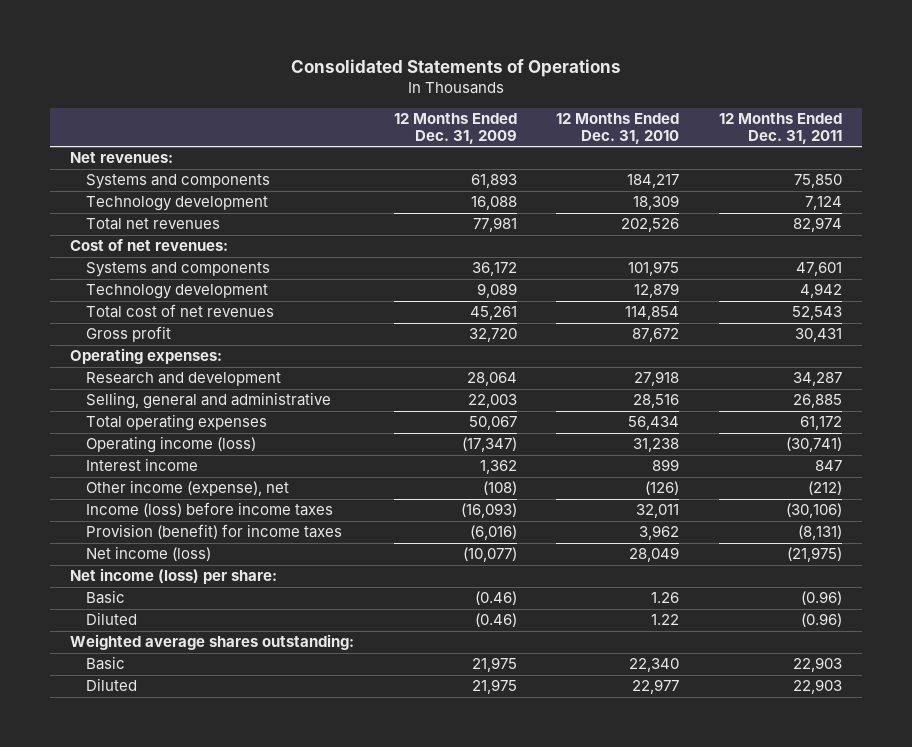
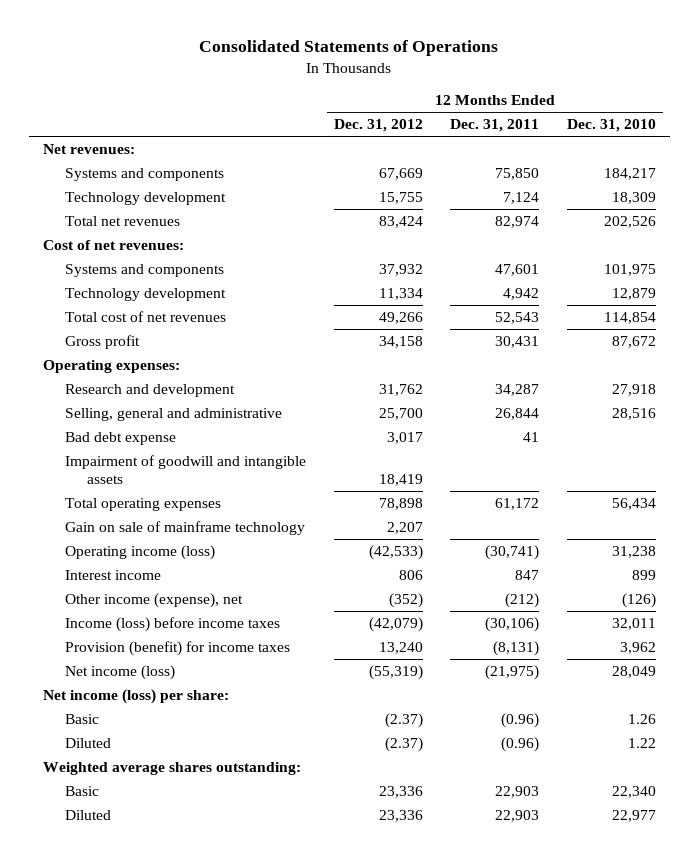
- | 12 Months Ended Dec. 31, 2009 | 12 Months Ended Dec. 31, 2010 | 12 Months Ended Dec. 31, 2011
+ | 12 Months Ended Dec. 31, 2012 | 12 Months Ended Dec. 31, 2011 | 12 Months Ended Dec. 31, 2010
- Selling, general and administrative | 22,003 | 28,516 | 26,885
+ Selling, general and administrative | 25,700 | 26,844 | 28,516
+ Bad debt expense | 3,017 | 41 |
+ Impairment of goodwill and intangible assets | 18,419 | |
+ Gain on sale of mainframe technology | 2,207 | |

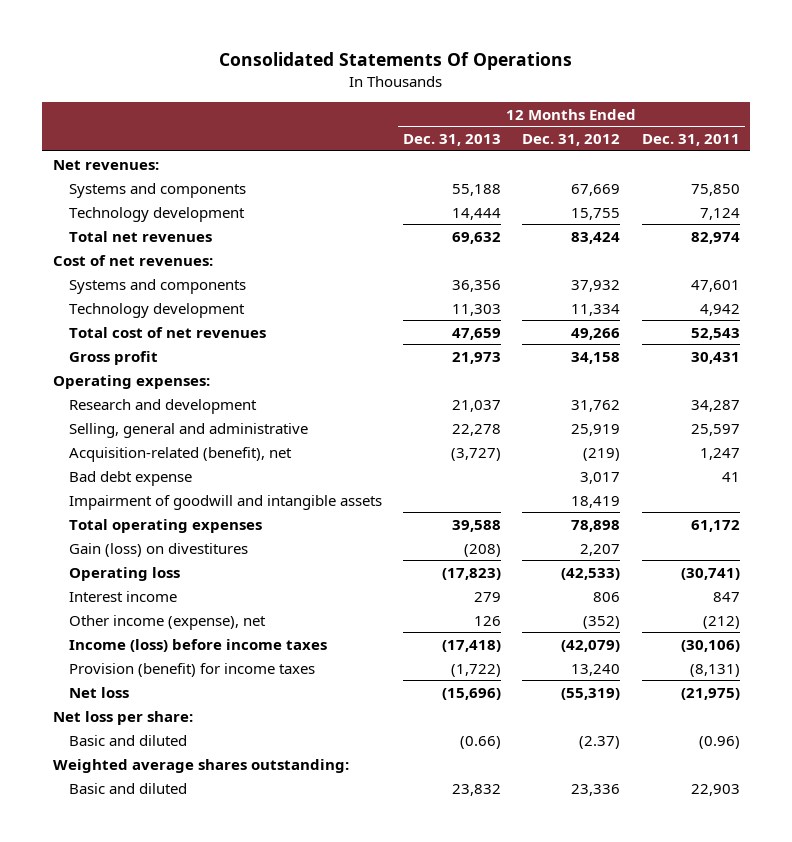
- Consolidated Statements of Operations
+ Consolidated Statements Of Operations
- | 12 Months Ended Dec. 31, 2012 | 12 Months Ended Dec. 31, 2011 | 12 Months Ended Dec. 31, 2010
+ | 12 Months Ended Dec. 31, 2013 | 12 Months Ended Dec. 31, 2012 | 12 Months Ended Dec. 31, 2011
- Selling, general and administrative | 25,700 | 26,844 | 28,516
+ Selling, general and administrative | 22,278 | 25,919 | 25,597
+ Acquisition-related (benefit), net | (3,727) | (219) | 1,247
- Gain on sale of mainframe technology | 2,207 | |
- Operating income (loss) | (42,533) | (30,741) | 31,238
+ Gain (loss) on divestitures | (208) | 2,207 |
+ Operating loss | (17,823) | (42,533) | (30,741)
- Net income (loss) | (55,319) | (21,975) | 28,049
- Net income (loss) per share:
- Basic | (2.37) | (0.96) | 1.26
- Diluted | (2.37) | (0.96) | 1.22
+ Net loss | (15,696) | (55,319) | (21,975)
+ Net loss per share:
+ Basic and diluted | (0.66) | (2.37) | (0.96)
- Basic | 23,336 | 22,903 | 22,340
- Diluted | 23,336 | 22,903 | 22,977
+ Basic and diluted | 23,832 | 23,336 | 22,903

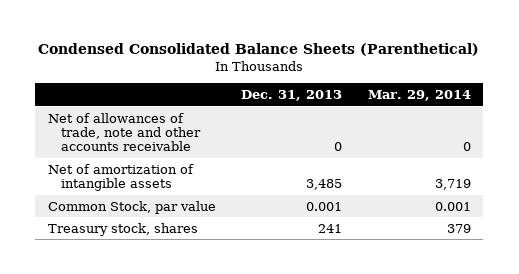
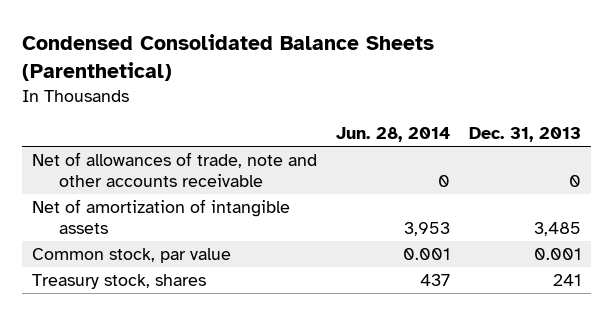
- | Dec. 31, 2013 | Mar. 29, 2014
+ | Jun. 28, 2014 | Dec. 31, 2013
- Common Stock, par value | 0.001 | 0.001
+ Common stock, par value | 0.001 | 0.001

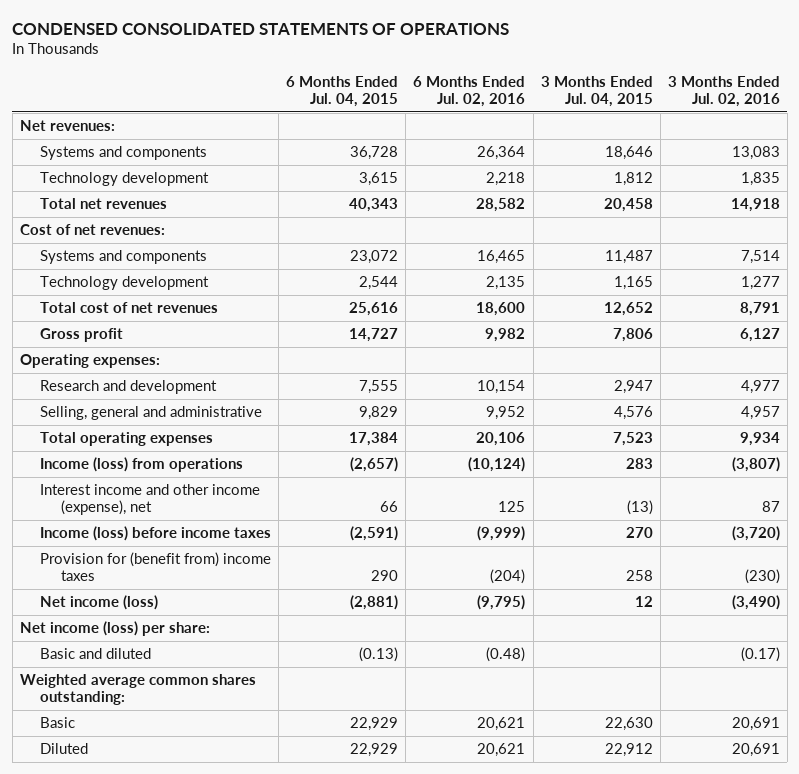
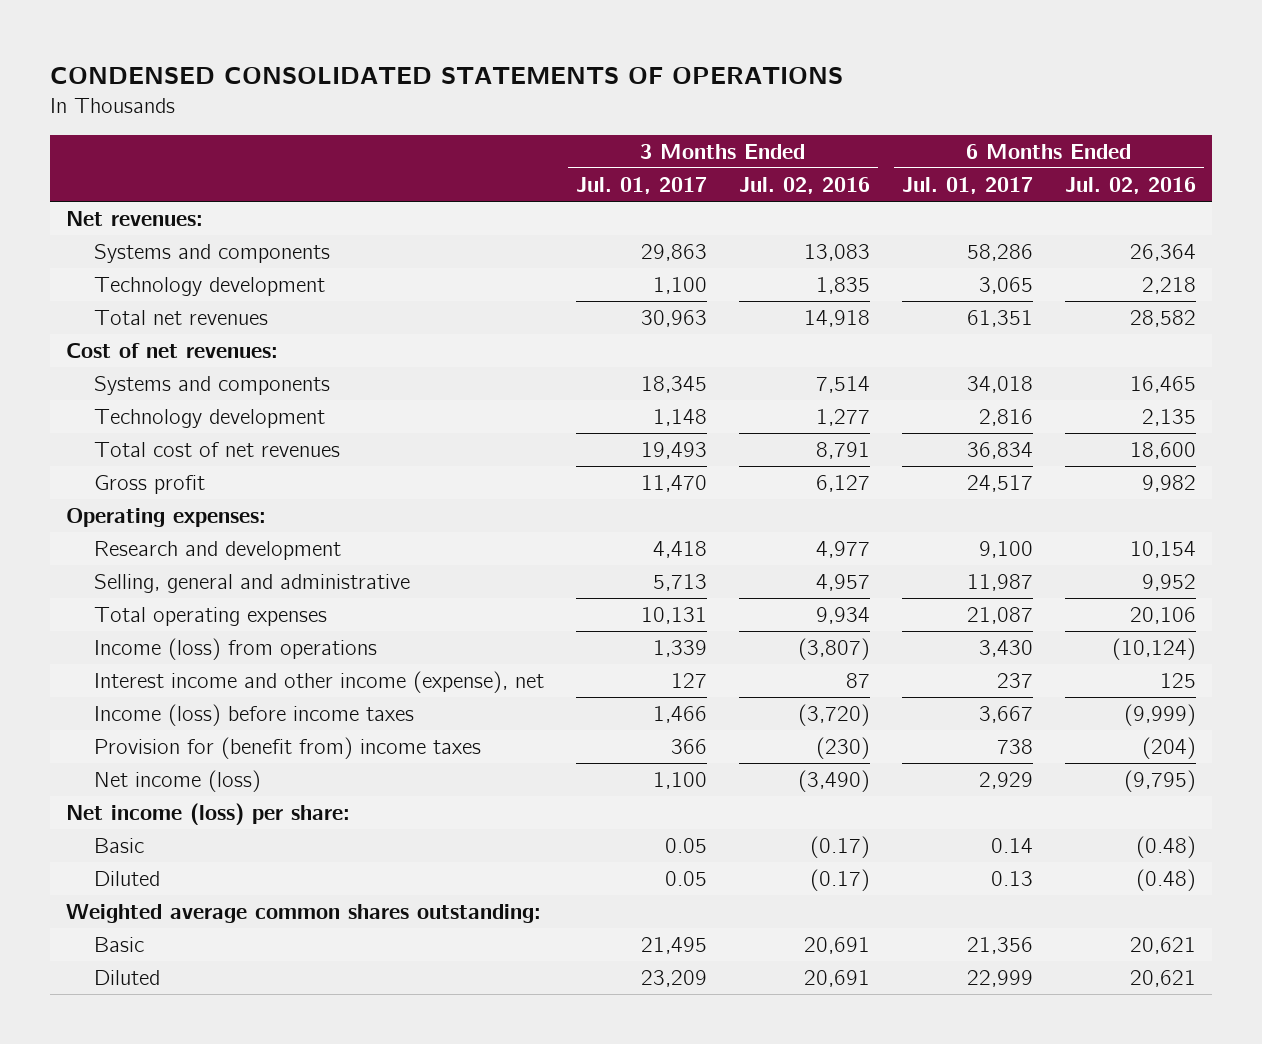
- | 6 Months Ended Jul. 04, 2015 | 6 Months Ended Jul. 02, 2016 | 3 Months Ended Jul. 04, 2015 | 3 Months Ended Jul. 02, 2016
+ | 3 Months Ended Jul. 01, 2017 | 3 Months Ended Jul. 02, 2016 | 6 Months Ended Jul. 01, 2017 | 6 Months Ended Jul. 02, 2016
- Basic and diluted | (0.13) | (0.48) | | (0.17)
+ Basic | 0.05 | (0.17) | 0.14 | (0.48)
+ Diluted | 0.05 | (0.17) | 0.13 | (0.48)

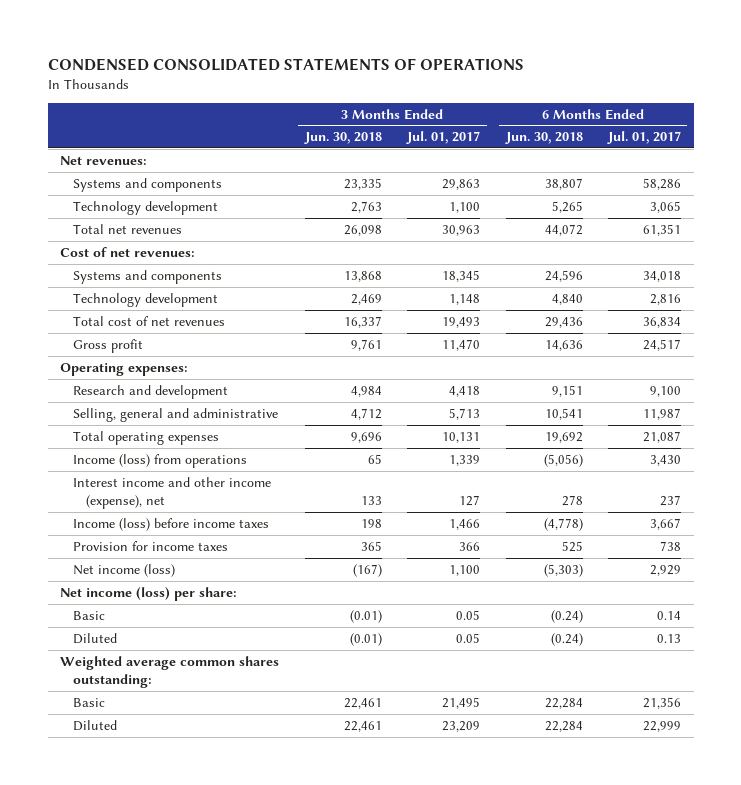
- | 3 Months Ended Jul. 01, 2017 | 3 Months Ended Jul. 02, 2016 | 6 Months Ended Jul. 01, 2017 | 6 Months Ended Jul. 02, 2016
+ | 3 Months Ended Jun. 30, 2018 | 3 Months Ended Jul. 01, 2017 | 6 Months Ended Jun. 30, 2018 | 6 Months Ended Jul. 01, 2017
- Provision for (benefit from) income taxes | 366 | (230) | 738 | (204)
+ Provision for income taxes | 365 | 366 | 525 | 738

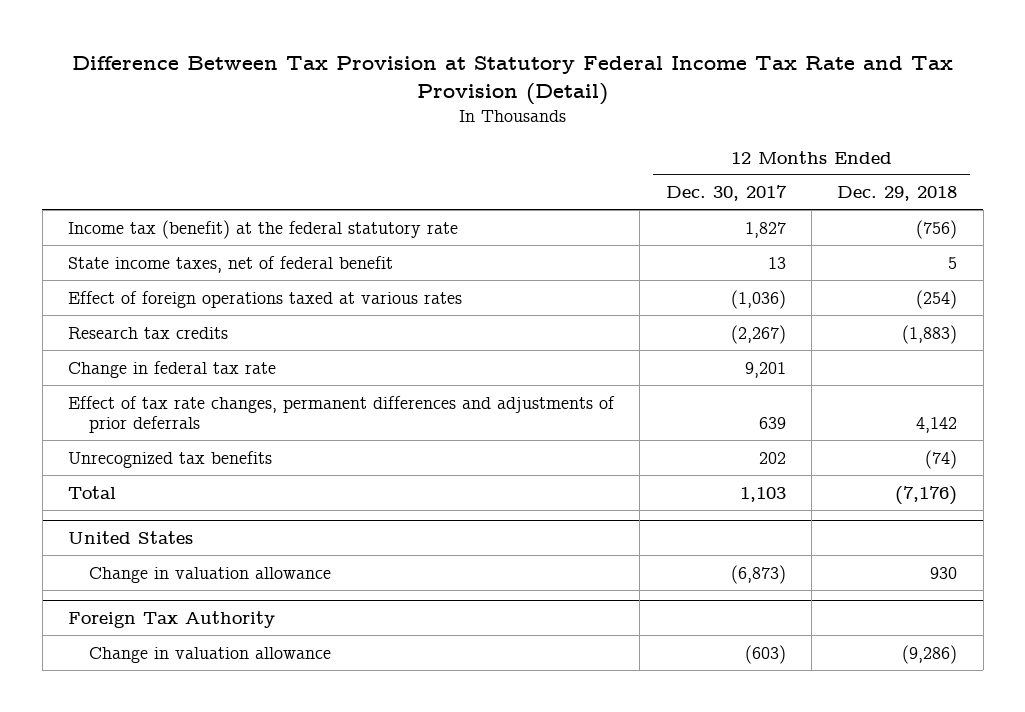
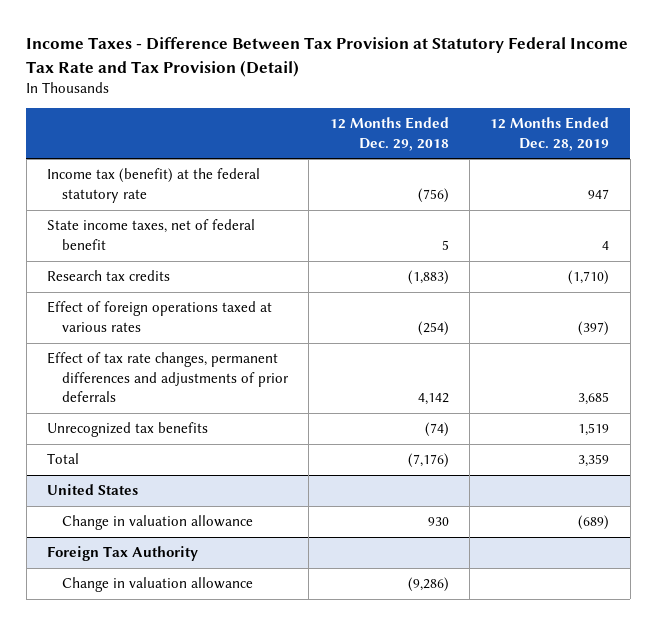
- Difference Between Tax Provision at Statutory Federal Income Tax Rate and Tax Provision (Detail)
+ Income Taxes - Difference Between Tax Provision at Statutory Federal Income Tax Rate and Tax Provision (Detail)
- | 12 Months Ended Dec. 30, 2017 | 12 Months Ended Dec. 29, 2018
+ | 12 Months Ended Dec. 29, 2018 | 12 Months Ended Dec. 28, 2019
- Change in federal tax rate | 9,201 |
moved down: Effect of foreign operations taxed at various rates | (254) | (397)

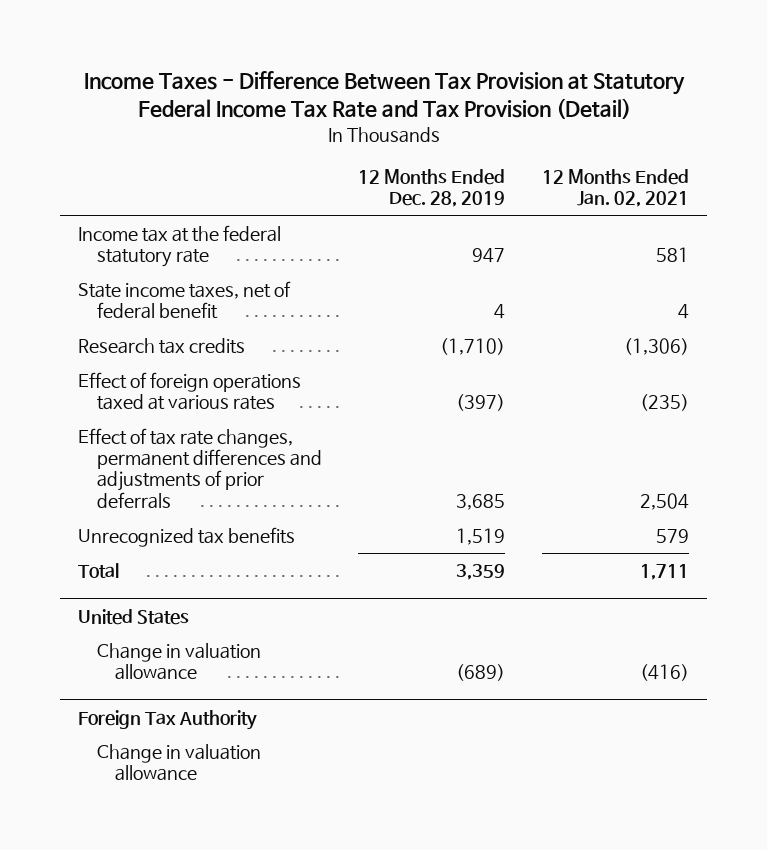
- | 12 Months Ended Dec. 29, 2018 | 12 Months Ended Dec. 28, 2019
+ | 12 Months Ended Dec. 28, 2019 | 12 Months Ended Jan. 02, 2021
- Income tax (benefit) at the federal statutory rate | (756) | 947
+ Income tax at the federal statutory rate | 947 | 581

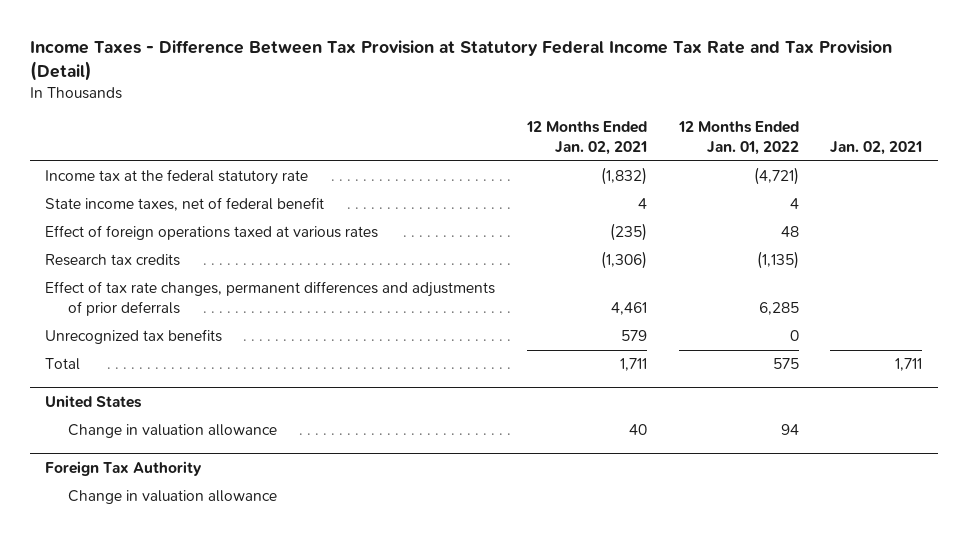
- | 12 Months Ended Dec. 28, 2019 | 12 Months Ended Jan. 02, 2021
+ | 12 Months Ended Jan. 02, 2021 | 12 Months Ended Jan. 01, 2022 | Jan. 02, 2021
- Income tax at the federal statutory rate | 947 | 581
+ Income tax at the federal statutory rate | (1,832) | (4,721) |
- Effect of tax rate changes, permanent differences and adjustments of prior deferrals | 3,685 | 2,504
moved down: Research tax credits | (1,306) | (1,135) |
+ Effect of tax rate changes, permanent differences and adjustments of prior deferrals | 4,461 | 6,285 |
@ United States
- Change in valuation allowance | (689) | (416)
+ Change in valuation allowance | 40 | 94 |

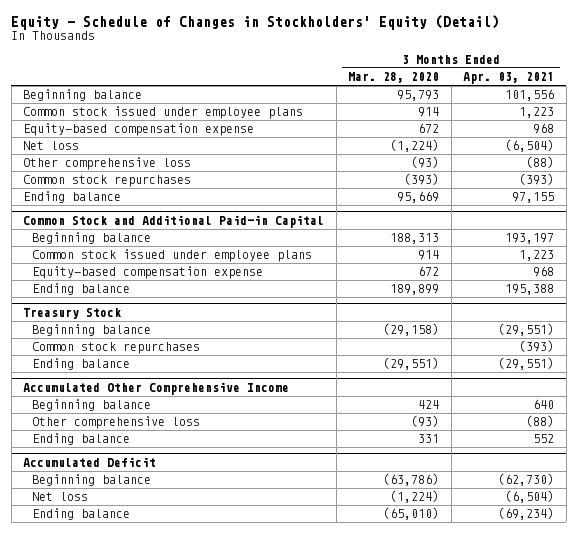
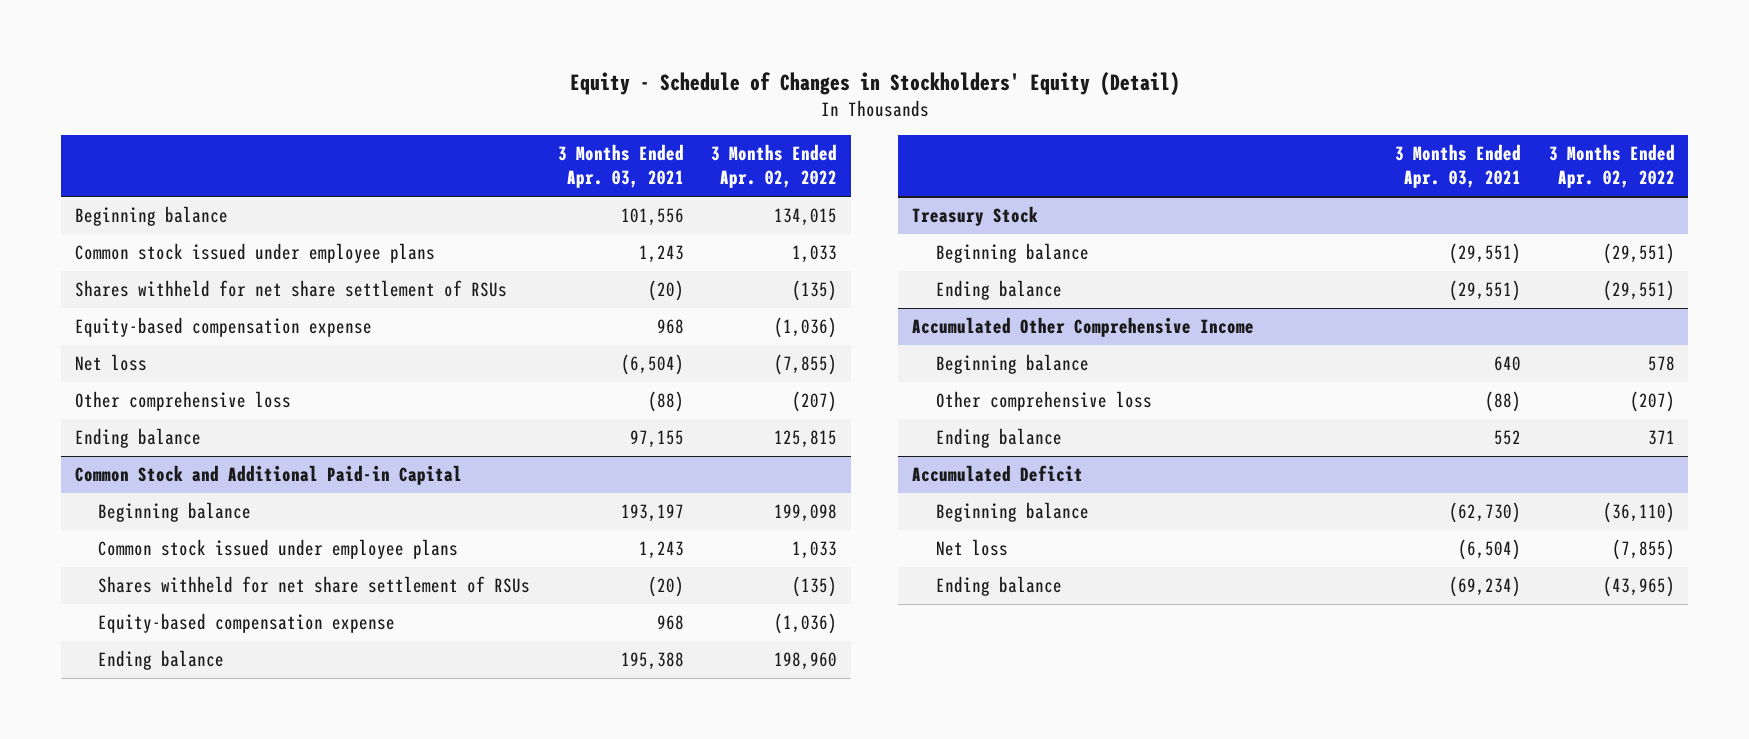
- | 3 Months Ended Mar. 28, 2020 | 3 Months Ended Apr. 03, 2021
+ | 3 Months Ended Apr. 03, 2021 | 3 Months Ended Apr. 02, 2022
- Common stock issued under employee plans | 914 | 1,223
+ Common stock issued under employee plans | 1,243 | 1,033
+ Shares withheld for net share settlement of RSUs | (20) | (135)
- Common stock repurchases | (393) | (393)
@ Common Stock and Additional Paid-in Capital
- Common stock issued under employee plans | 914 | 1,223
+ Common stock issued under employee plans | 1,243 | 1,033
+ Shares withheld for net share settlement of RSUs | (20) | (135)
@ Treasury Stock
- Common stock repurchases | | (393)

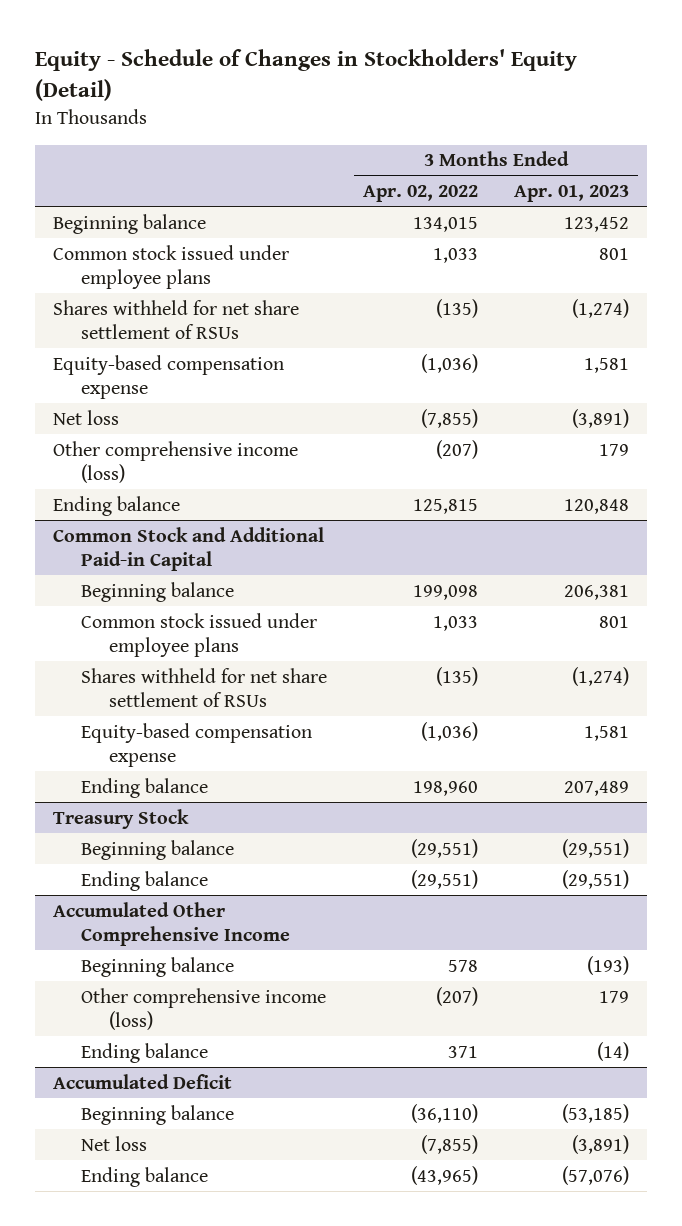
- | 3 Months Ended Apr. 03, 2021 | 3 Months Ended Apr. 02, 2022
+ | 3 Months Ended Apr. 02, 2022 | 3 Months Ended Apr. 01, 2023
- Other comprehensive loss | (88) | (207)
+ Other comprehensive income (loss) | (207) | 179
@ Accumulated Other Comprehensive Income
- Other comprehensive loss | (88) | (207)
+ Other comprehensive income (loss) | (207) | 179

